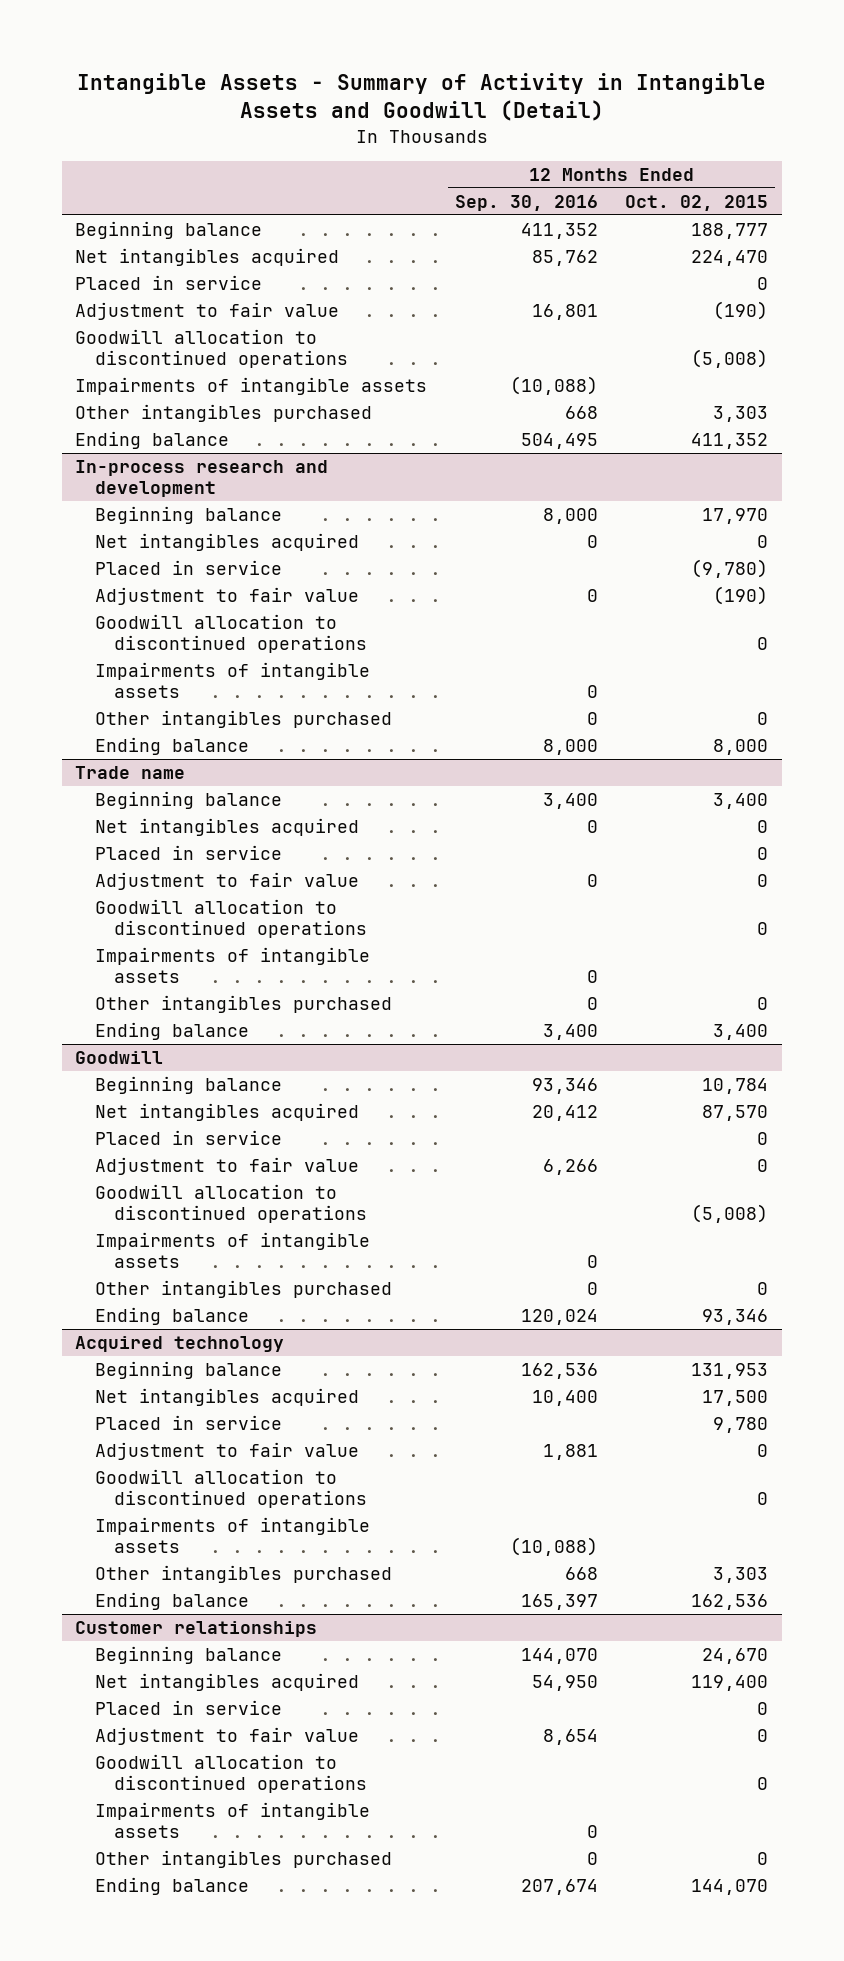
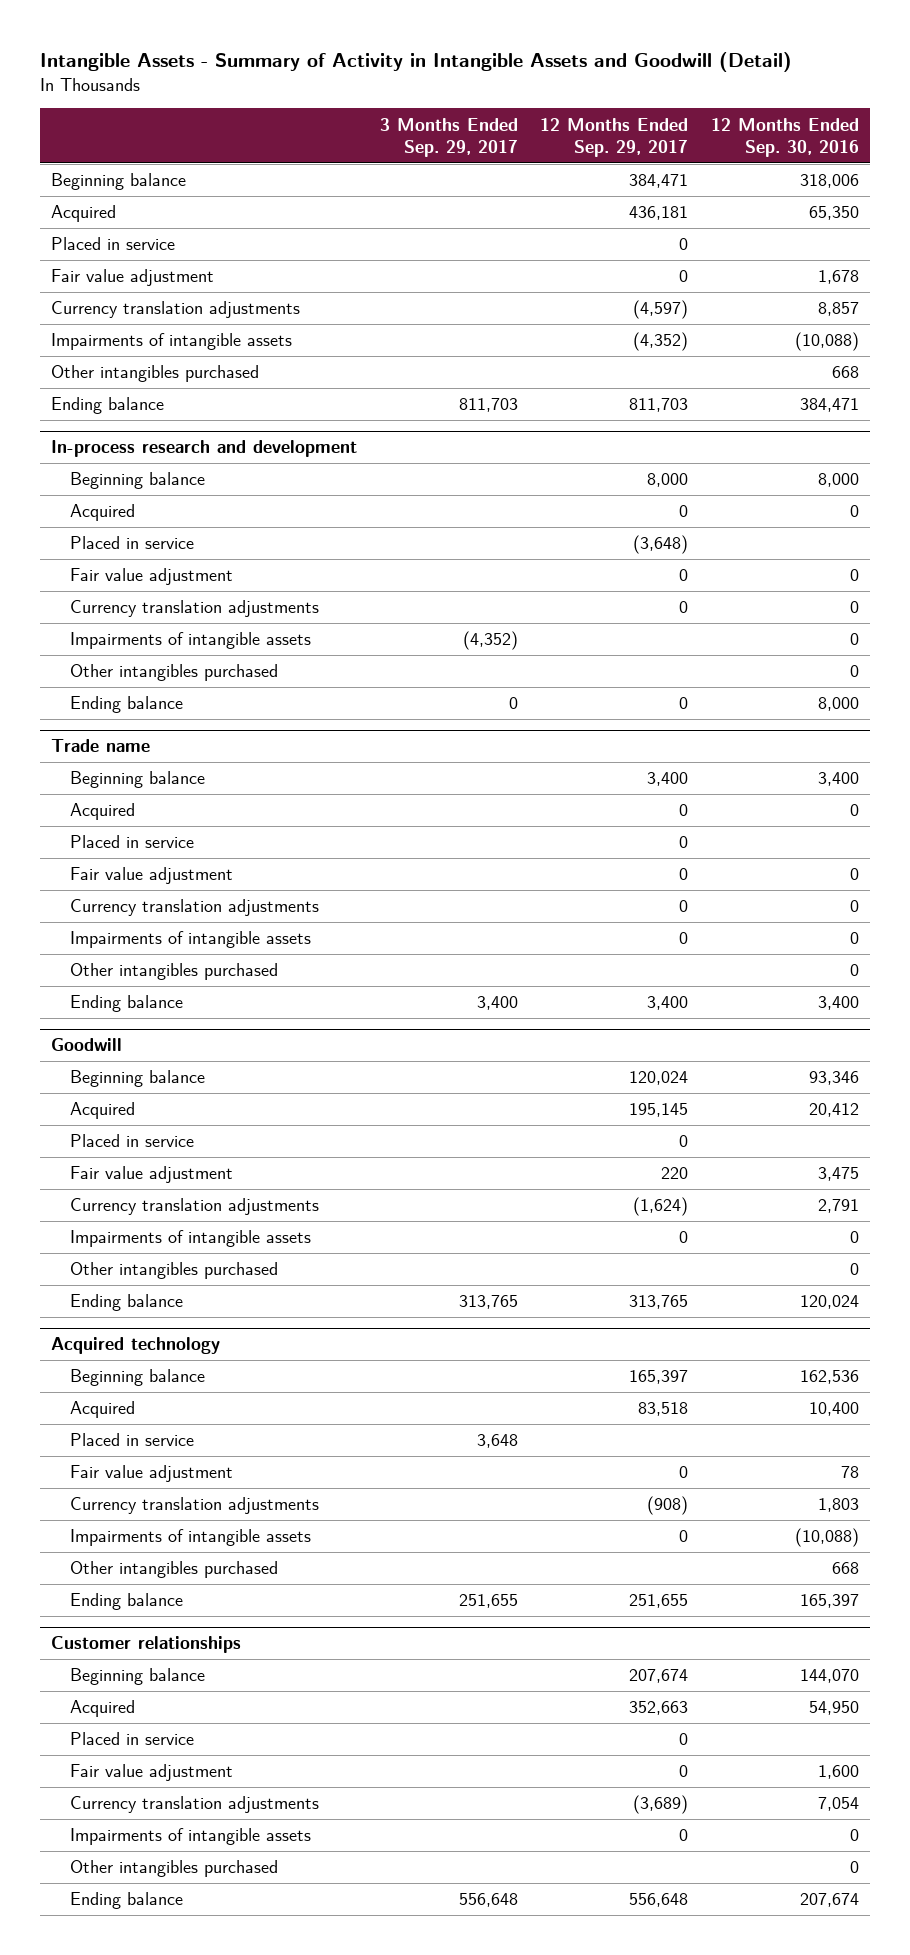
- | 12 Months Ended Sep. 30, 2016 | 12 Months Ended Oct. 02, 2015
+ | 3 Months Ended Sep. 29, 2017 | 12 Months Ended Sep. 29, 2017 | 12 Months Ended Sep. 30, 2016
- Beginning balance | 411,352 | 188,777
- Net intangibles acquired | 85,762 | 224,470
+ Beginning balance | | 384,471 | 318,006
+ Acquired | | 436,181 | 65,350
- Adjustment to fair value | 16,801 | (190)
- Goodwill allocation to discontinued operations | | (5,008)
+ Fair value adjustment | | 0 | 1,678
+ Currency translation adjustments | | (4,597) | 8,857
- Ending balance | 504,495 | 411,352
+ Ending balance | 811,703 | 811,703 | 384,471
@ In-process research and development
- Net intangibles acquired | 0 | 0
+ Acquired | | 0 | 0
- Adjustment to fair value | 0 | (190)
- Goodwill allocation to discontinued operations | | 0
+ Fair value adjustment | | 0 | 0
+ Currency translation adjustments | | 0 | 0
@ Trade name
- Net intangibles acquired | 0 | 0
+ Acquired | | 0 | 0
- Adjustment to fair value | 0 | 0
- Goodwill allocation to discontinued operations | | 0
+ Fair value adjustment | | 0 | 0
+ Currency translation adjustments | | 0 | 0
@ Goodwill
- Net intangibles acquired | 20,412 | 87,570
+ Acquired | | 195,145 | 20,412
- Adjustment to fair value | 6,266 | 0
- Goodwill allocation to discontinued operations | | (5,008)
+ Fair value adjustment | | 220 | 3,475
+ Currency translation adjustments | | (1,624) | 2,791
@ Acquired technology
- Net intangibles acquired | 10,400 | 17,500
+ Acquired | | 83,518 | 10,400
- Adjustment to fair value | 1,881 | 0
- Goodwill allocation to discontinued operations | | 0
+ Fair value adjustment | | 0 | 78
+ Currency translation adjustments | | (908) | 1,803
@ Customer relationships
- Net intangibles acquired | 54,950 | 119,400
+ Acquired | | 352,663 | 54,950
- Adjustment to fair value | 8,654 | 0
- Goodwill allocation to discontinued operations | | 0
+ Fair value adjustment | | 0 | 1,600
+ Currency translation adjustments | | (3,689) | 7,054

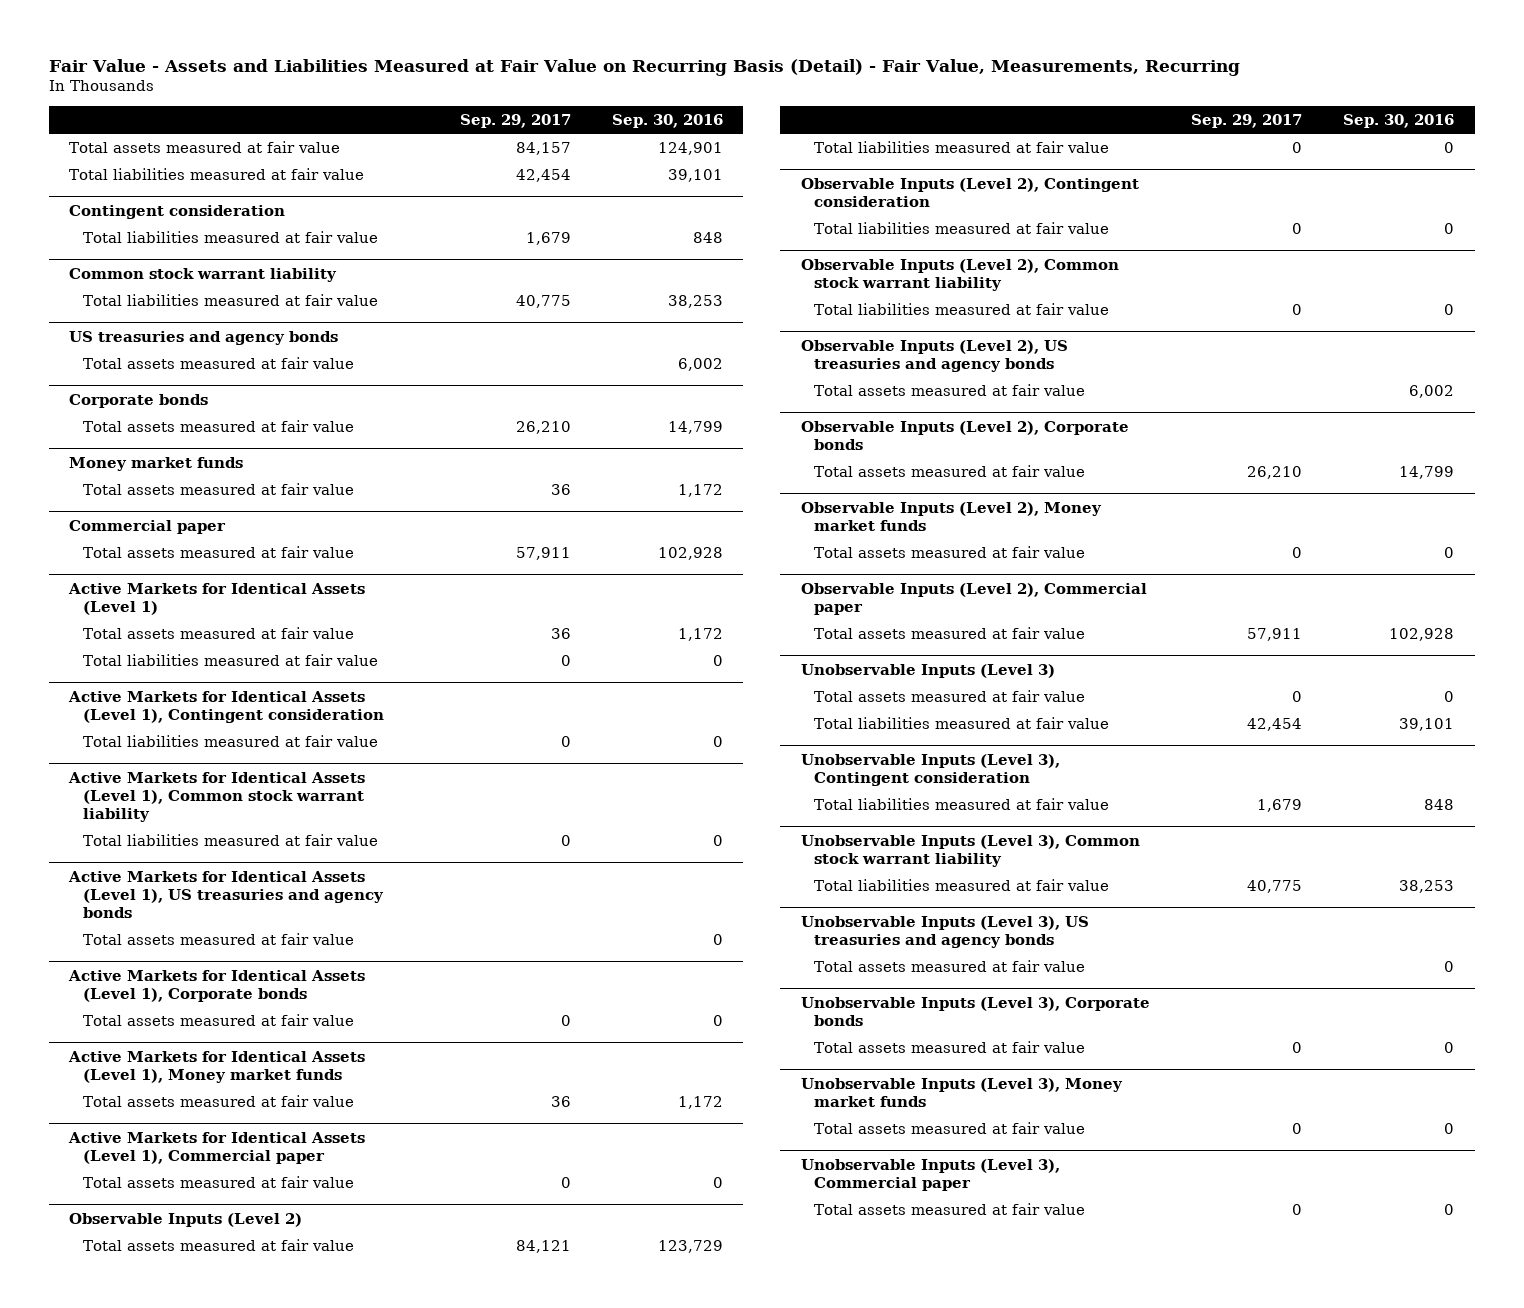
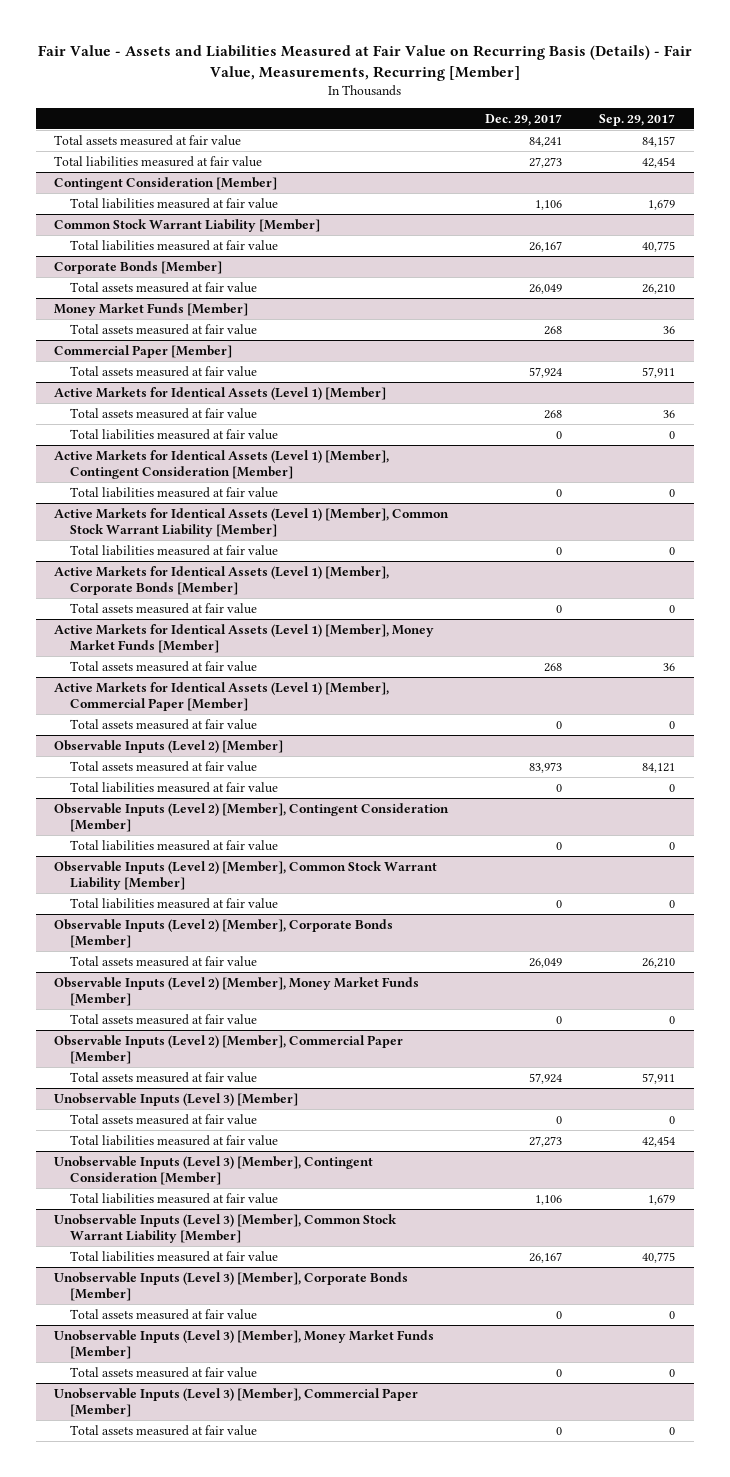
- Fair Value - Assets and Liabilities Measured at Fair Value on Recurring Basis (Detail) - Fair Value, Measurements, Recurring
+ Fair Value - Assets and Liabilities Measured at Fair Value on Recurring Basis (Details) - Fair Value, Measurements, Recurring [Member]
- | Sep. 29, 2017 | Sep. 30, 2016
+ | Dec. 29, 2017 | Sep. 29, 2017
- Contingent consideration
+ Contingent Consideration [Member]
- Common stock warrant liability
+ Common Stock Warrant Liability [Member]
- US treasuries and agency bonds
- Total assets measured at fair value | | 6,002
- Corporate bonds
+ Corporate Bonds [Member]
- Money market funds
+ Money Market Funds [Member]
- Commercial paper
+ Commercial Paper [Member]
- Active Markets for Identical Assets (Level 1)
+ Active Markets for Identical Assets (Level 1) [Member]
- Active Markets for Identical Assets (Level 1), Contingent consideration
+ Active Markets for Identical Assets (Level 1) [Member], Contingent Consideration [Member]
- Active Markets for Identical Assets (Level 1), Common stock warrant liability
+ Active Markets for Identical Assets (Level 1) [Member], Common Stock Warrant Liability [Member]
- Active Markets for Identical Assets (Level 1), US treasuries and agency bonds
- Total assets measured at fair value | | 0
- Active Markets for Identical Assets (Level 1), Corporate bonds
+ Active Markets for Identical Assets (Level 1) [Member], Corporate Bonds [Member]
- Active Markets for Identical Assets (Level 1), Money market funds
+ Active Markets for Identical Assets (Level 1) [Member], Money Market Funds [Member]
- Active Markets for Identical Assets (Level 1), Commercial paper
+ Active Markets for Identical Assets (Level 1) [Member], Commercial Paper [Member]
- Observable Inputs (Level 2)
+ Observable Inputs (Level 2) [Member]
- Observable Inputs (Level 2), Contingent consideration
+ Observable Inputs (Level 2) [Member], Contingent Consideration [Member]
- Observable Inputs (Level 2), Common stock warrant liability
+ Observable Inputs (Level 2) [Member], Common Stock Warrant Liability [Member]
- Observable Inputs (Level 2), US treasuries and agency bonds
- Total assets measured at fair value | | 6,002
- Observable Inputs (Level 2), Corporate bonds
+ Observable Inputs (Level 2) [Member], Corporate Bonds [Member]
- Observable Inputs (Level 2), Money market funds
+ Observable Inputs (Level 2) [Member], Money Market Funds [Member]
- Observable Inputs (Level 2), Commercial paper
+ Observable Inputs (Level 2) [Member], Commercial Paper [Member]
- Unobservable Inputs (Level 3)
+ Unobservable Inputs (Level 3) [Member]
- Unobservable Inputs (Level 3), Contingent consideration
+ Unobservable Inputs (Level 3) [Member], Contingent Consideration [Member]
- Unobservable Inputs (Level 3), Common stock warrant liability
+ Unobservable Inputs (Level 3) [Member], Common Stock Warrant Liability [Member]
- Unobservable Inputs (Level 3), US treasuries and agency bonds
- Total assets measured at fair value | | 0
- Unobservable Inputs (Level 3), Corporate bonds
+ Unobservable Inputs (Level 3) [Member], Corporate Bonds [Member]
- Unobservable Inputs (Level 3), Money market funds
+ Unobservable Inputs (Level 3) [Member], Money Market Funds [Member]
- Unobservable Inputs (Level 3), Commercial paper
+ Unobservable Inputs (Level 3) [Member], Commercial Paper [Member]

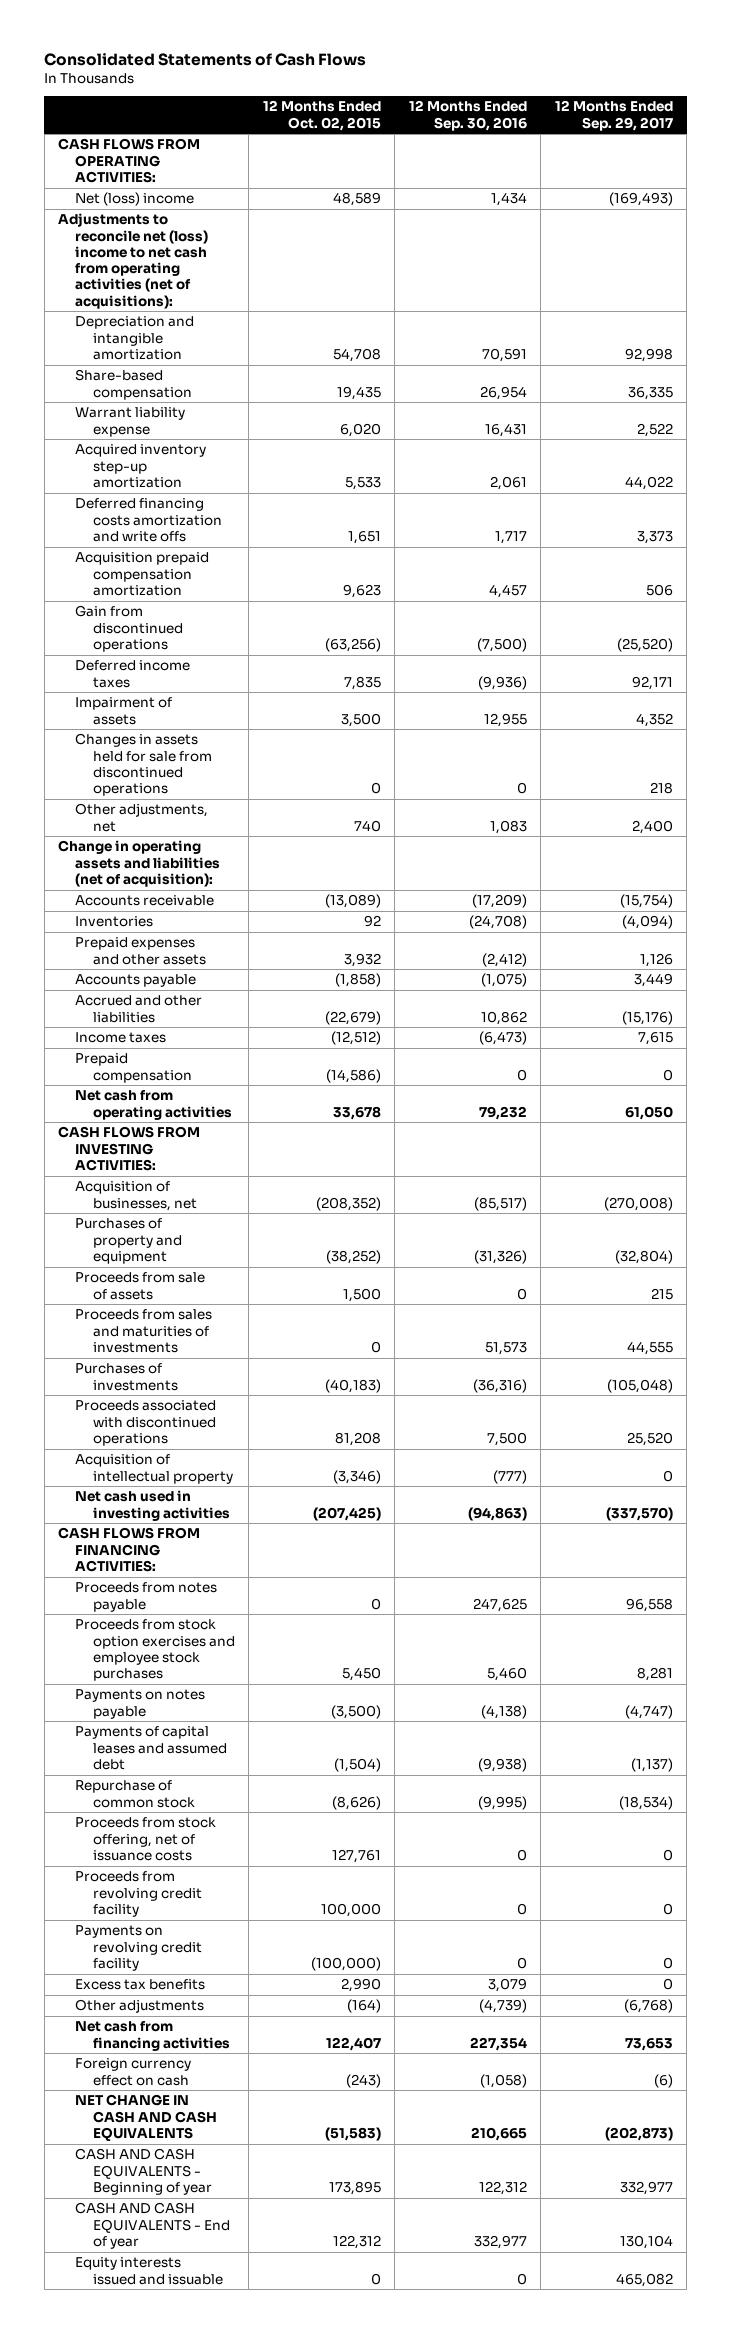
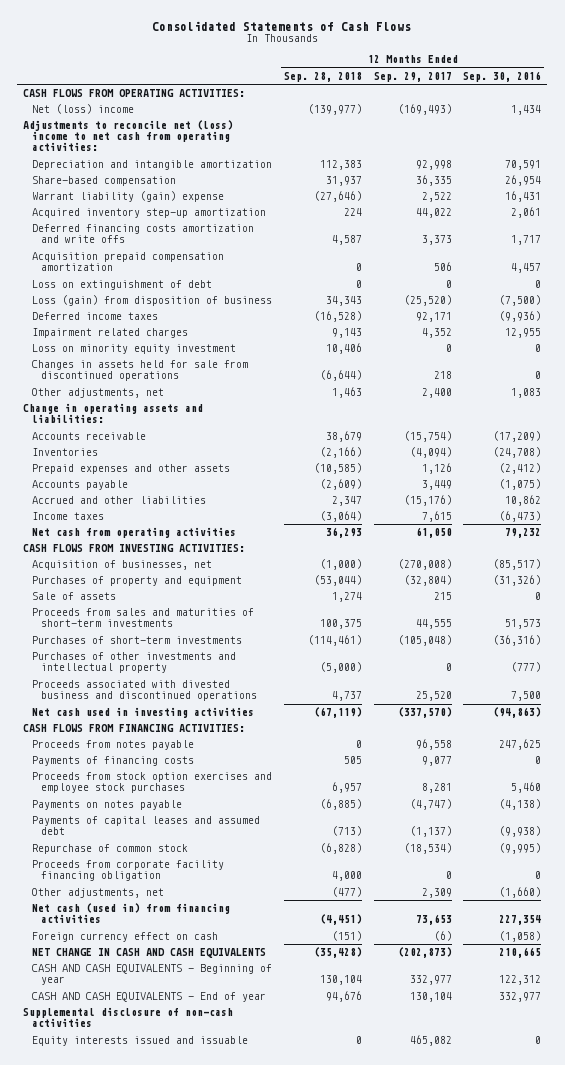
- | 12 Months Ended Oct. 02, 2015 | 12 Months Ended Sep. 30, 2016 | 12 Months Ended Sep. 29, 2017
+ | 12 Months Ended Sep. 28, 2018 | 12 Months Ended Sep. 29, 2017 | 12 Months Ended Sep. 30, 2016
- Adjustments to reconcile net (loss) income to net cash from operating activities (net of acquisitions):
+ Adjustments to reconcile net (loss) income to net cash from operating activities:
- Warrant liability expense | 6,020 | 16,431 | 2,522
+ Warrant liability (gain) expense | (27,646) | 2,522 | 16,431
- Gain from discontinued operations | (63,256) | (7,500) | (25,520)
+ Loss on extinguishment of debt | 0 | 0 | 0
+ Loss (gain) from disposition of business | 34,343 | (25,520) | (7,500)
- Impairment of assets | 3,500 | 12,955 | 4,352
+ Impairment related charges | 9,143 | 4,352 | 12,955
+ Loss on minority equity investment | 10,406 | 0 | 0
- Change in operating assets and liabilities (net of acquisition):
+ Change in operating assets and liabilities:
- Prepaid compensation | (14,586) | 0 | 0
- Proceeds from sale of assets | 1,500 | 0 | 215
- Proceeds from sales and maturities of investments | 0 | 51,573 | 44,555
- Purchases of investments | (40,183) | (36,316) | (105,048)
- Proceeds associated with discontinued operations | 81,208 | 7,500 | 25,520
- Acquisition of intellectual property | (3,346) | (777) | 0
+ Sale of assets | 1,274 | 215 | 0
+ Proceeds from sales and maturities of short-term investments | 100,375 | 44,555 | 51,573
+ Purchases of short-term investments | (114,461) | (105,048) | (36,316)
+ Purchases of other investments and intellectual property | (5,000) | 0 | (777)
+ Proceeds associated with divested business and discontinued operations | 4,737 | 25,520 | 7,500
+ Payments of financing costs | 505 | 9,077 | 0
- Proceeds from stock offering, net of issuance costs | 127,761 | 0 | 0
- Proceeds from revolving credit facility | 100,000 | 0 | 0
- Payments on revolving credit facility | (100,000) | 0 | 0
- Excess tax benefits | 2,990 | 3,079 | 0
- Other adjustments | (164) | (4,739) | (6,768)
- Net cash from financing activities | 122,407 | 227,354 | 73,653
+ Proceeds from corporate facility financing obligation | 4,000 | 0 | 0
+ Other adjustments, net | (477) | 2,309 | (1,660)
+ Net cash (used in) from financing activities | (4,451) | 73,653 | 227,354
+ Supplemental disclosure of non-cash activities

